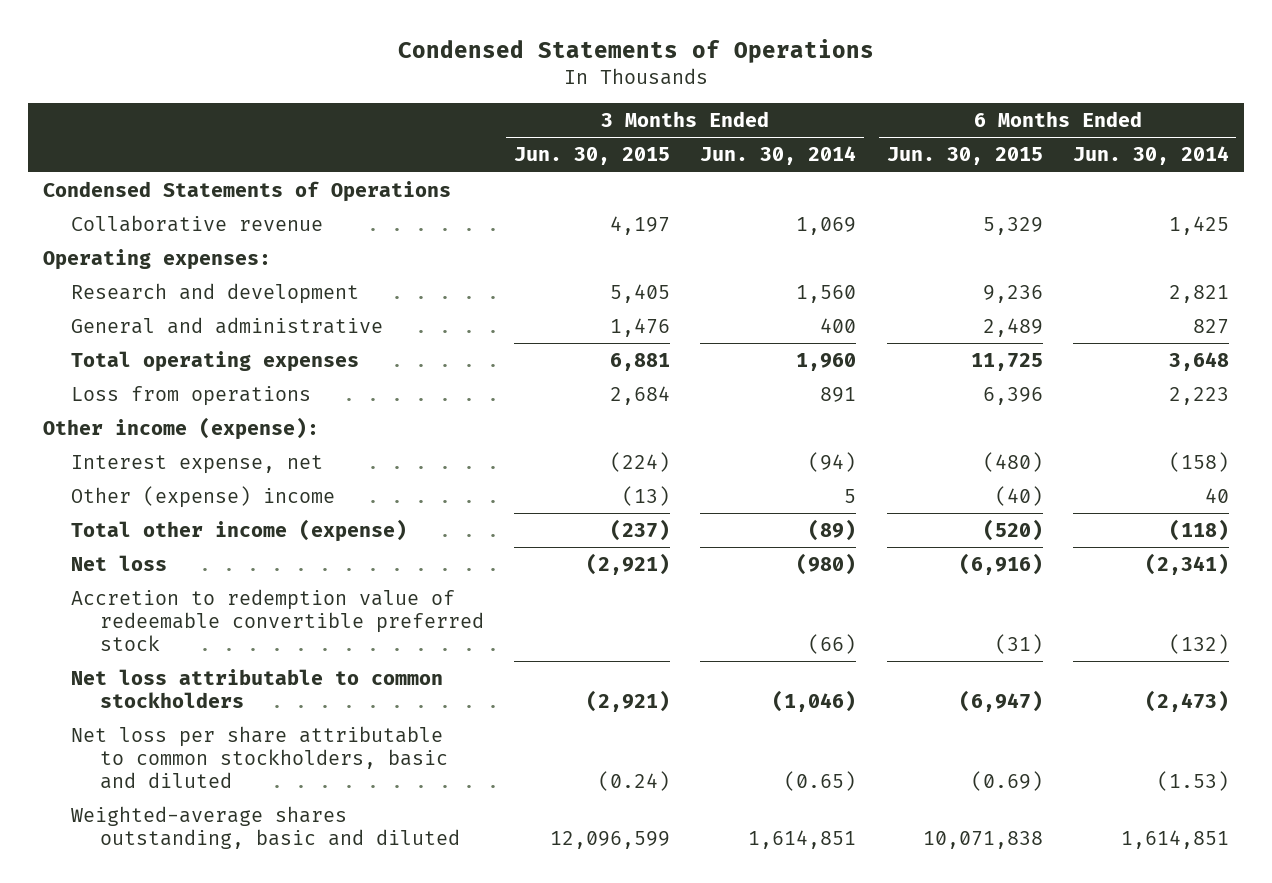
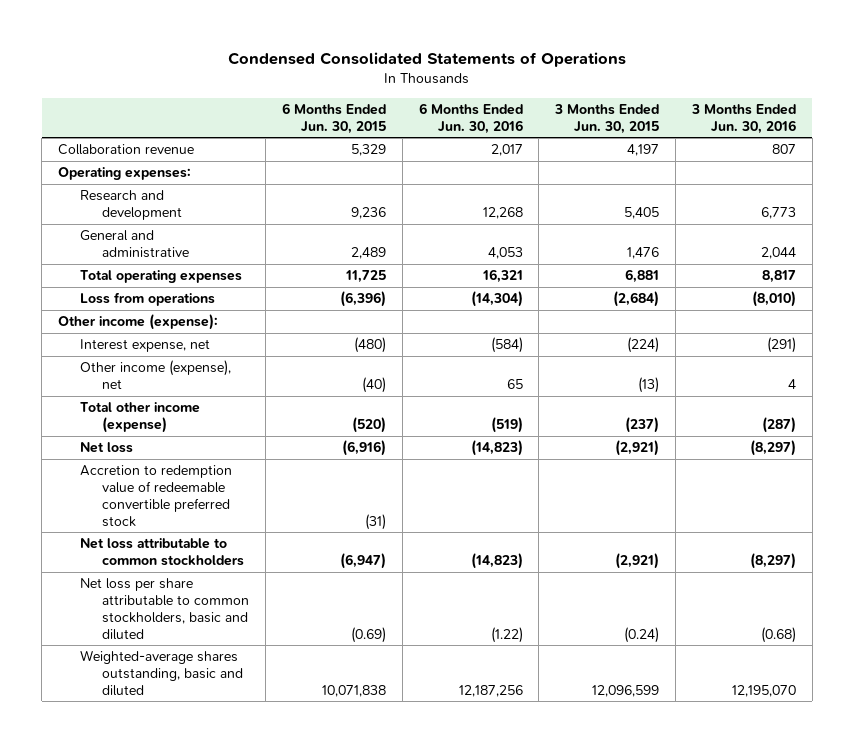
- Condensed Statements of Operations
+ Condensed Consolidated Statements of Operations
- | 3 Months Ended Jun. 30, 2015 | 3 Months Ended Jun. 30, 2014 | 6 Months Ended Jun. 30, 2015 | 6 Months Ended Jun. 30, 2014
+ | 6 Months Ended Jun. 30, 2015 | 6 Months Ended Jun. 30, 2016 | 3 Months Ended Jun. 30, 2015 | 3 Months Ended Jun. 30, 2016
- Condensed Statements of Operations
- Collaborative revenue | 4,197 | 1,069 | 5,329 | 1,425
+ Collaboration revenue | 5,329 | 2,017 | 4,197 | 807
- Loss from operations | 2,684 | 891 | 6,396 | 2,223
+ Loss from operations | (6,396) | (14,304) | (2,684) | (8,010)
- Other (expense) income | (13) | 5 | (40) | 40
+ Other income (expense), net | (40) | 65 | (13) | 4

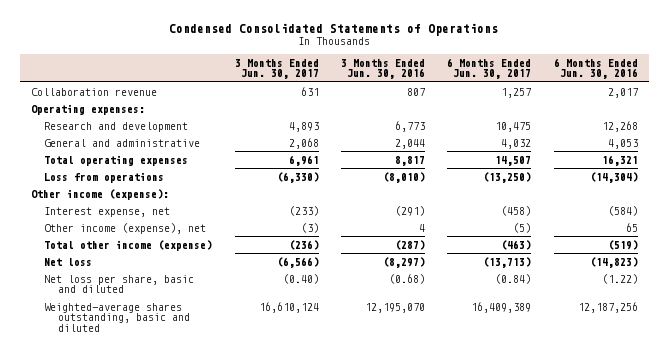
- | 6 Months Ended Jun. 30, 2015 | 6 Months Ended Jun. 30, 2016 | 3 Months Ended Jun. 30, 2015 | 3 Months Ended Jun. 30, 2016
+ | 3 Months Ended Jun. 30, 2017 | 3 Months Ended Jun. 30, 2016 | 6 Months Ended Jun. 30, 2017 | 6 Months Ended Jun. 30, 2016
- Accretion to redemption value of redeemable convertible preferred stock | (31) | | |
- Net loss attributable to common stockholders | (6,947) | (14,823) | (2,921) | (8,297)
- Net loss per share attributable to common stockholders, basic and diluted | (0.69) | (1.22) | (0.24) | (0.68)
+ Net loss per share, basic and diluted | (0.40) | (0.68) | (0.84) | (1.22)

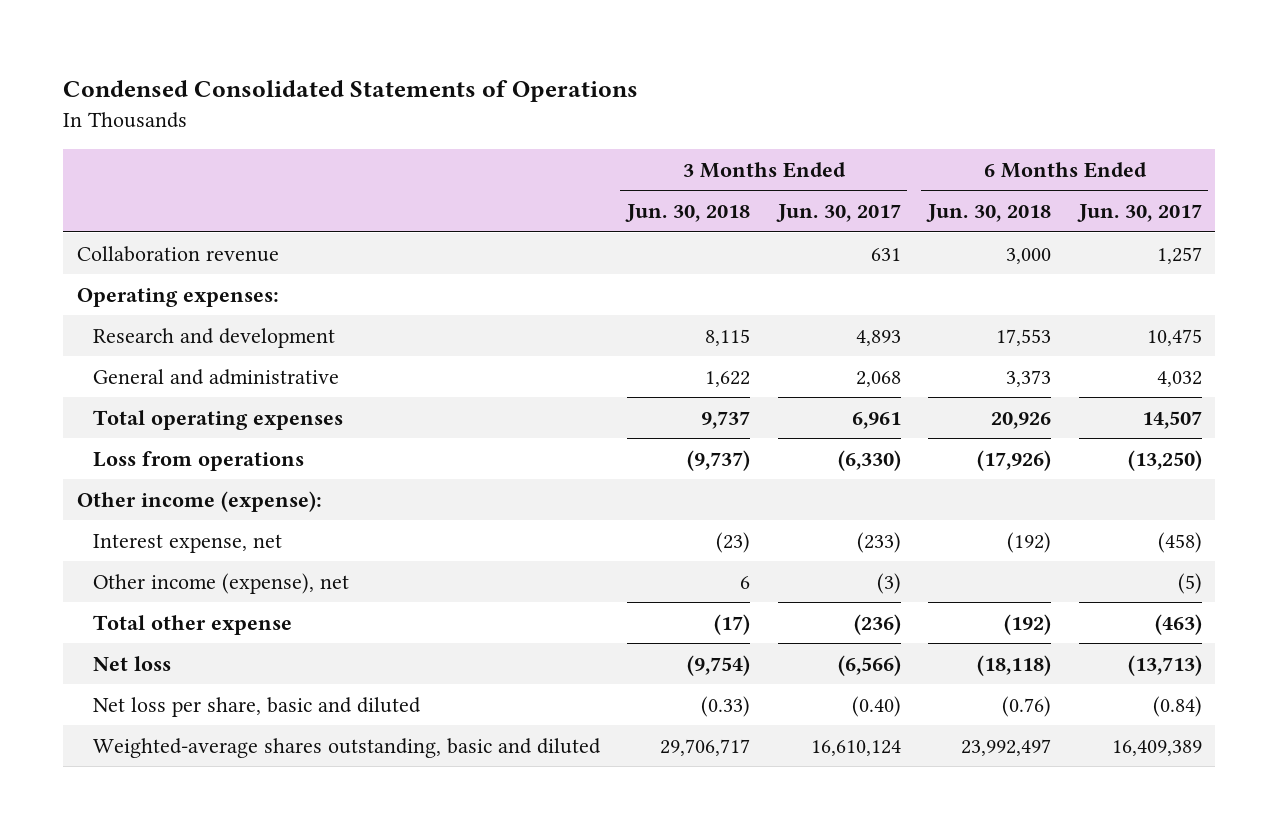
- | 3 Months Ended Jun. 30, 2017 | 3 Months Ended Jun. 30, 2016 | 6 Months Ended Jun. 30, 2017 | 6 Months Ended Jun. 30, 2016
+ | 3 Months Ended Jun. 30, 2018 | 3 Months Ended Jun. 30, 2017 | 6 Months Ended Jun. 30, 2018 | 6 Months Ended Jun. 30, 2017
- Total other income (expense) | (236) | (287) | (463) | (519)
+ Total other expense | (17) | (236) | (192) | (463)

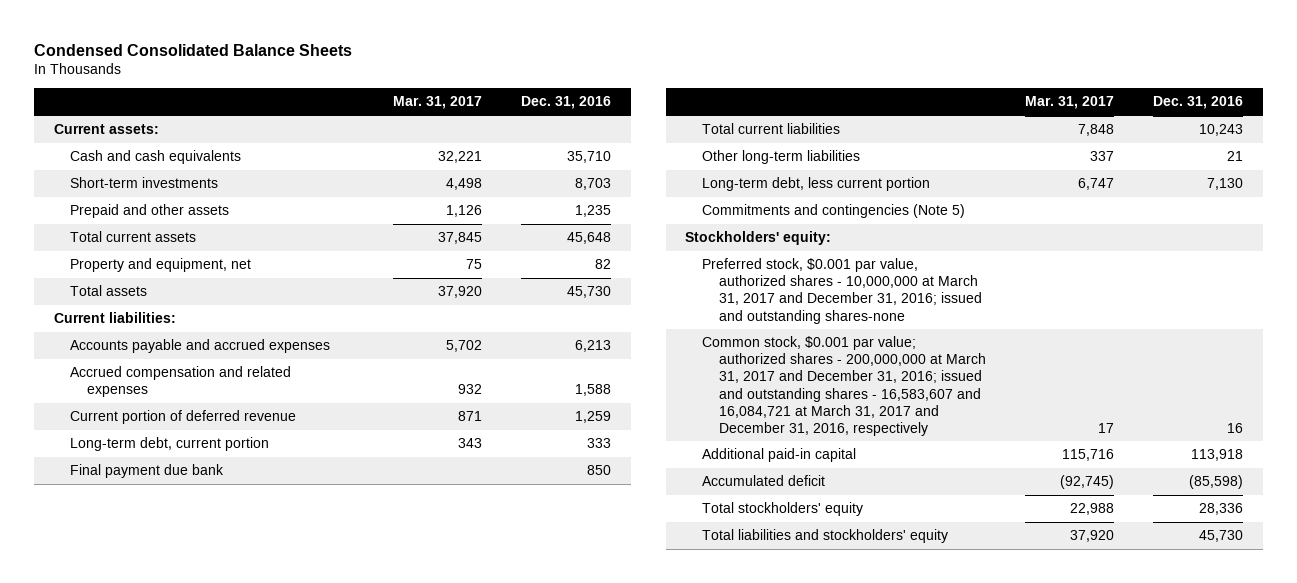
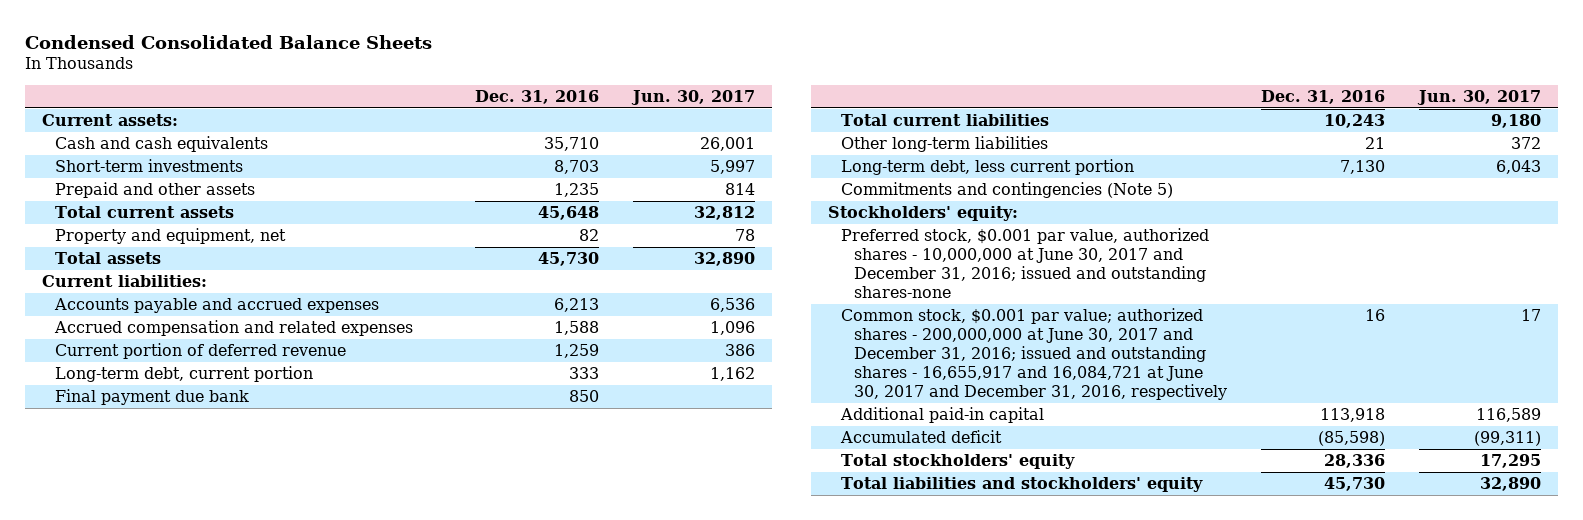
- | Mar. 31, 2017 | Dec. 31, 2016
+ | Dec. 31, 2016 | Jun. 30, 2017
- Preferred stock, $0.001 par value, authorized shares - 10,000,000 at March 31, 2017 and December 31, 2016; issued and outstanding shares-none
- Common stock, $0.001 par value; authorized shares - 200,000,000 at March 31, 2017 and December 31, 2016; issued and outstanding shares - 16,583,607 and 16,084,721 at March 31, 2017 and December 31, 2016, respectively | 17 | 16
+ Preferred stock, $0.001 par value, authorized shares - 10,000,000 at June 30, 2017 and December 31, 2016; issued and outstanding shares-none
+ Common stock, $0.001 par value; authorized shares - 200,000,000 at June 30, 2017 and December 31, 2016; issued and outstanding shares - 16,655,917 and 16,084,721 at June 30, 2017 and December 31, 2016, respectively | 16 | 17

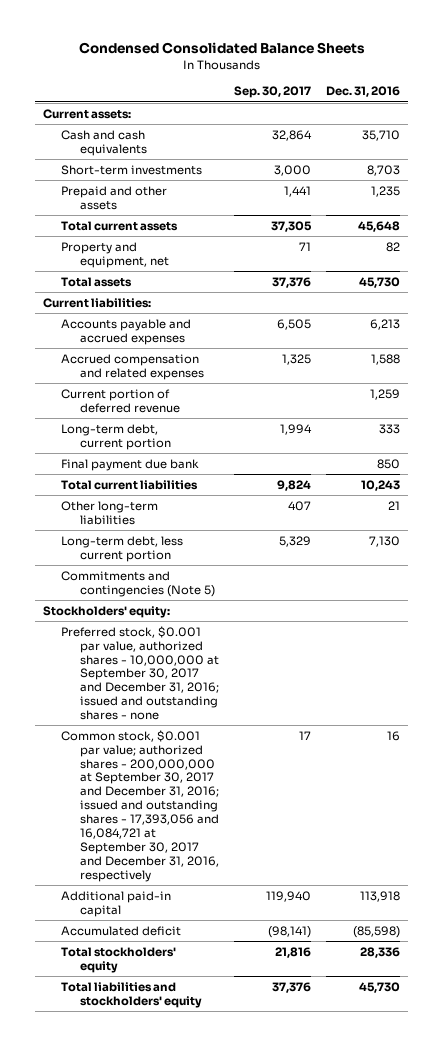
- | Dec. 31, 2016 | Jun. 30, 2017
+ | Sep. 30, 2017 | Dec. 31, 2016
- Preferred stock, $0.001 par value, authorized shares - 10,000,000 at June 30, 2017 and December 31, 2016; issued and outstanding shares-none
- Common stock, $0.001 par value; authorized shares - 200,000,000 at June 30, 2017 and December 31, 2016; issued and outstanding shares - 16,655,917 and 16,084,721 at June 30, 2017 and December 31, 2016, respectively | 16 | 17
+ Preferred stock, $0.001 par value, authorized shares - 10,000,000 at September 30, 2017 and December 31, 2016; issued and outstanding shares - none
+ Common stock, $0.001 par value; authorized shares - 200,000,000 at September 30, 2017 and December 31, 2016; issued and outstanding shares - 17,393,056 and 16,084,721 at September 30, 2017 and December 31, 2016, respectively | 17 | 16

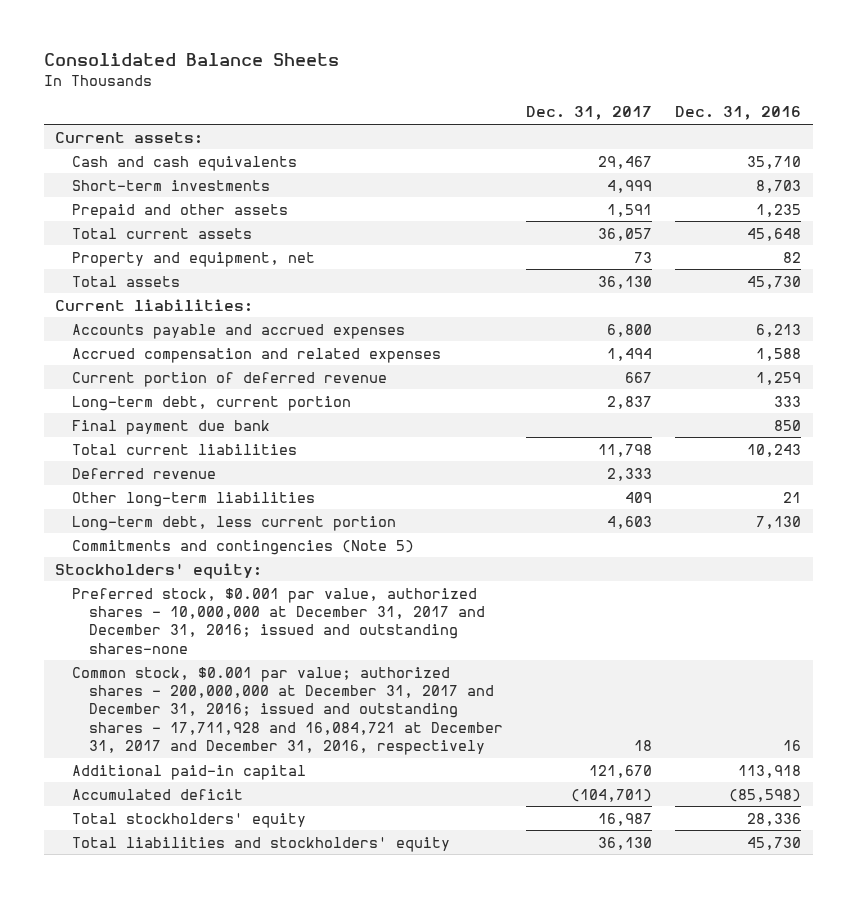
- Condensed Consolidated Balance Sheets
+ Consolidated Balance Sheets
- | Sep. 30, 2017 | Dec. 31, 2016
+ | Dec. 31, 2017 | Dec. 31, 2016
+ Deferred revenue | 2,333 |
- Preferred stock, $0.001 par value, authorized shares - 10,000,000 at September 30, 2017 and December 31, 2016; issued and outstanding shares - none
- Common stock, $0.001 par value; authorized shares - 200,000,000 at September 30, 2017 and December 31, 2016; issued and outstanding shares - 17,393,056 and 16,084,721 at September 30, 2017 and December 31, 2016, respectively | 17 | 16
+ Preferred stock, $0.001 par value, authorized shares - 10,000,000 at December 31, 2017 and December 31, 2016; issued and outstanding shares-none
+ Common stock, $0.001 par value; authorized shares - 200,000,000 at December 31, 2017 and December 31, 2016; issued and outstanding shares - 17,711,928 and 16,084,721 at December 31, 2017 and December 31, 2016, respectively | 18 | 16

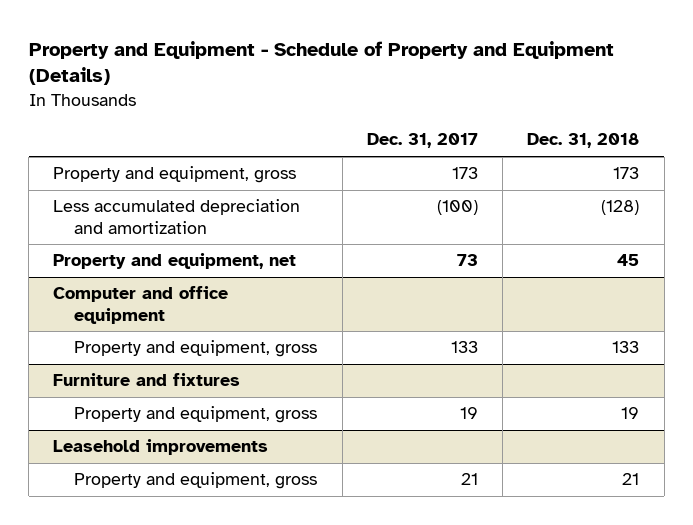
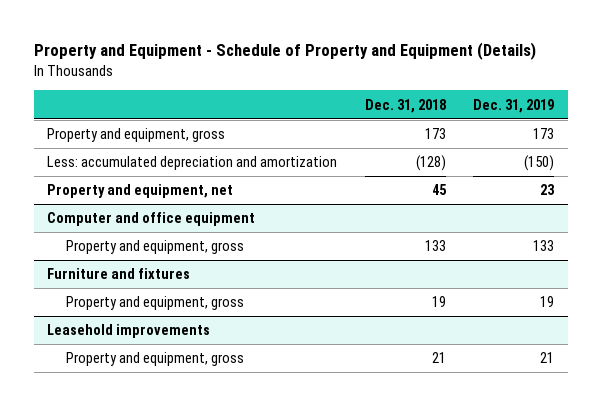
- | Dec. 31, 2017 | Dec. 31, 2018
+ | Dec. 31, 2018 | Dec. 31, 2019
- Less accumulated depreciation and amortization | (100) | (128)
+ Less: accumulated depreciation and amortization | (128) | (150)

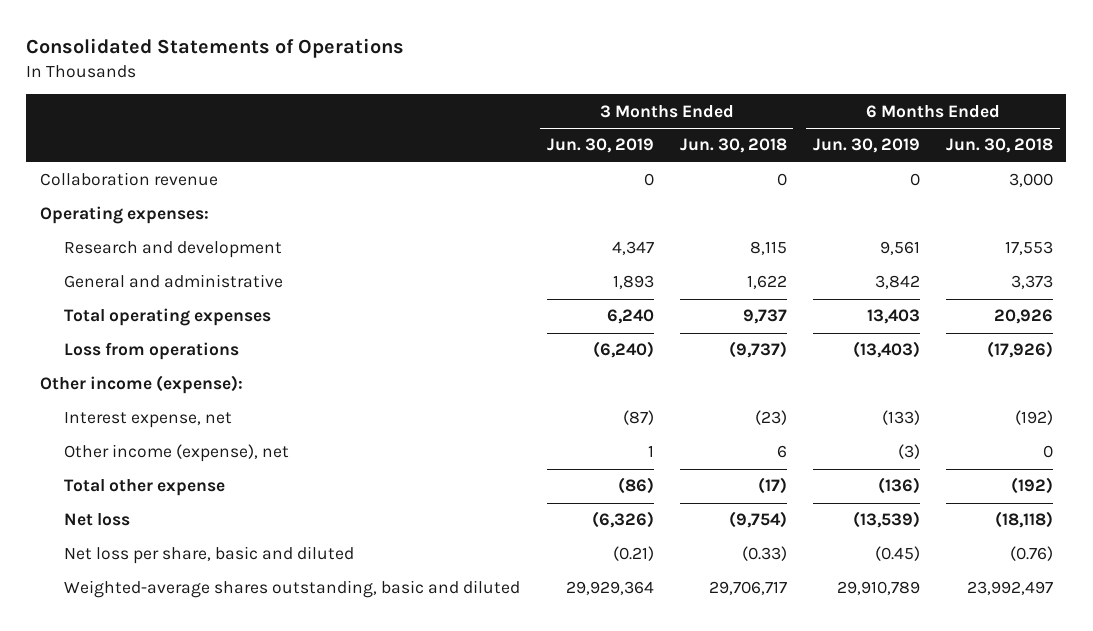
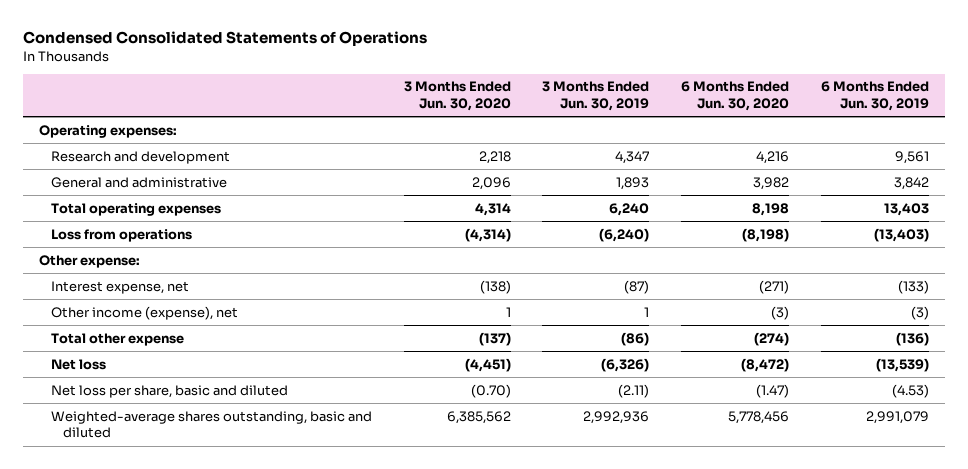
- Consolidated Statements of Operations
+ Condensed Consolidated Statements of Operations
- | 3 Months Ended Jun. 30, 2019 | 3 Months Ended Jun. 30, 2018 | 6 Months Ended Jun. 30, 2019 | 6 Months Ended Jun. 30, 2018
+ | 3 Months Ended Jun. 30, 2020 | 3 Months Ended Jun. 30, 2019 | 6 Months Ended Jun. 30, 2020 | 6 Months Ended Jun. 30, 2019
- Collaboration revenue | 0 | 0 | 0 | 3,000
- Other income (expense):
+ Other expense:
- Net loss per share, basic and diluted | (0.21) | (0.33) | (0.45) | (0.76)
- Weighted-average shares outstanding, basic and diluted | 29,929,364 | 29,706,717 | 29,910,789 | 23,992,497
+ Net loss per share, basic and diluted | (0.70) | (2.11) | (1.47) | (4.53)
+ Weighted-average shares outstanding, basic and diluted | 6,385,562 | 2,992,936 | 5,778,456 | 2,991,079

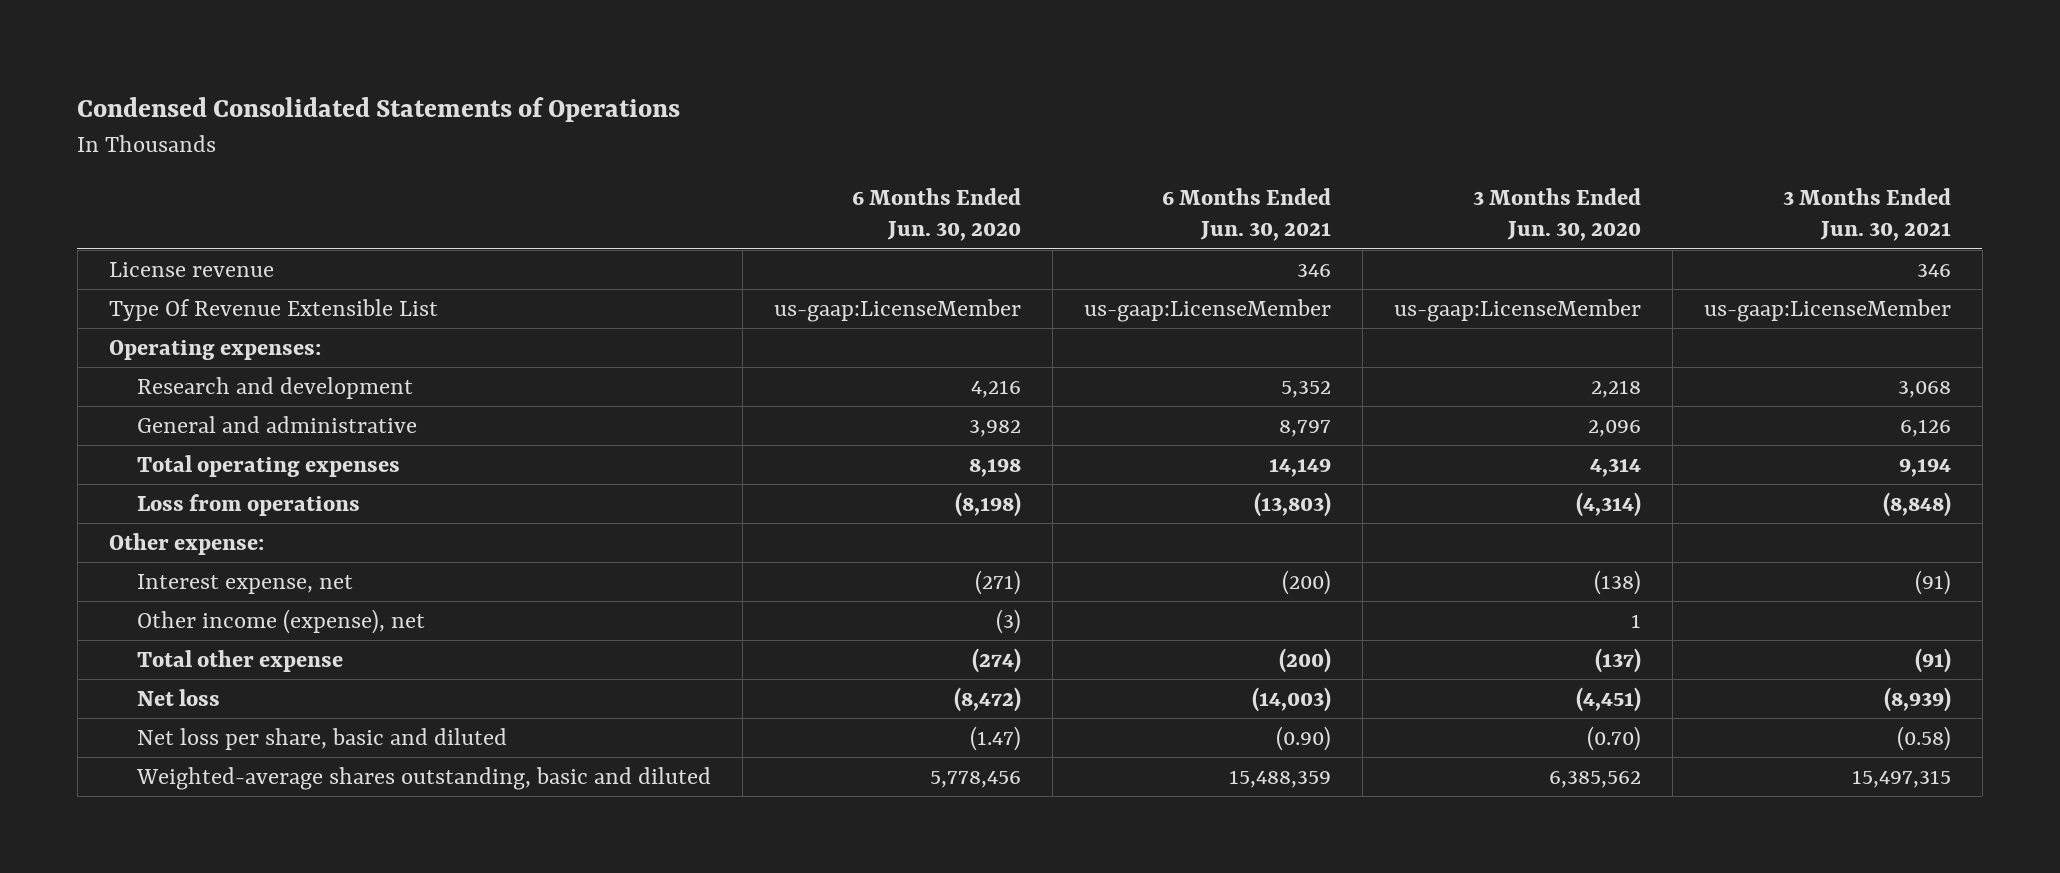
- | 3 Months Ended Jun. 30, 2020 | 3 Months Ended Jun. 30, 2019 | 6 Months Ended Jun. 30, 2020 | 6 Months Ended Jun. 30, 2019
+ | 6 Months Ended Jun. 30, 2020 | 6 Months Ended Jun. 30, 2021 | 3 Months Ended Jun. 30, 2020 | 3 Months Ended Jun. 30, 2021
+ License revenue | | 346 | | 346
+ Type Of Revenue Extensible List | us-gaap:LicenseMember | us-gaap:LicenseMember | us-gaap:LicenseMember | us-gaap:LicenseMember

